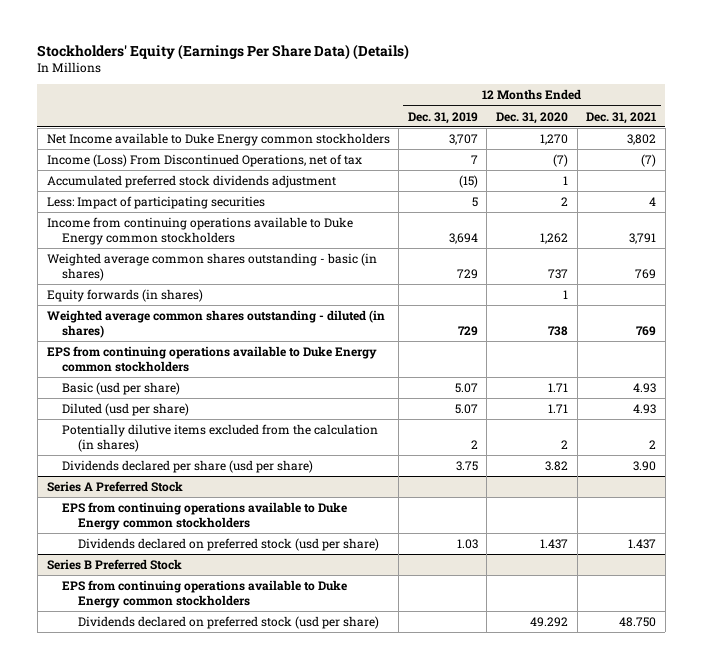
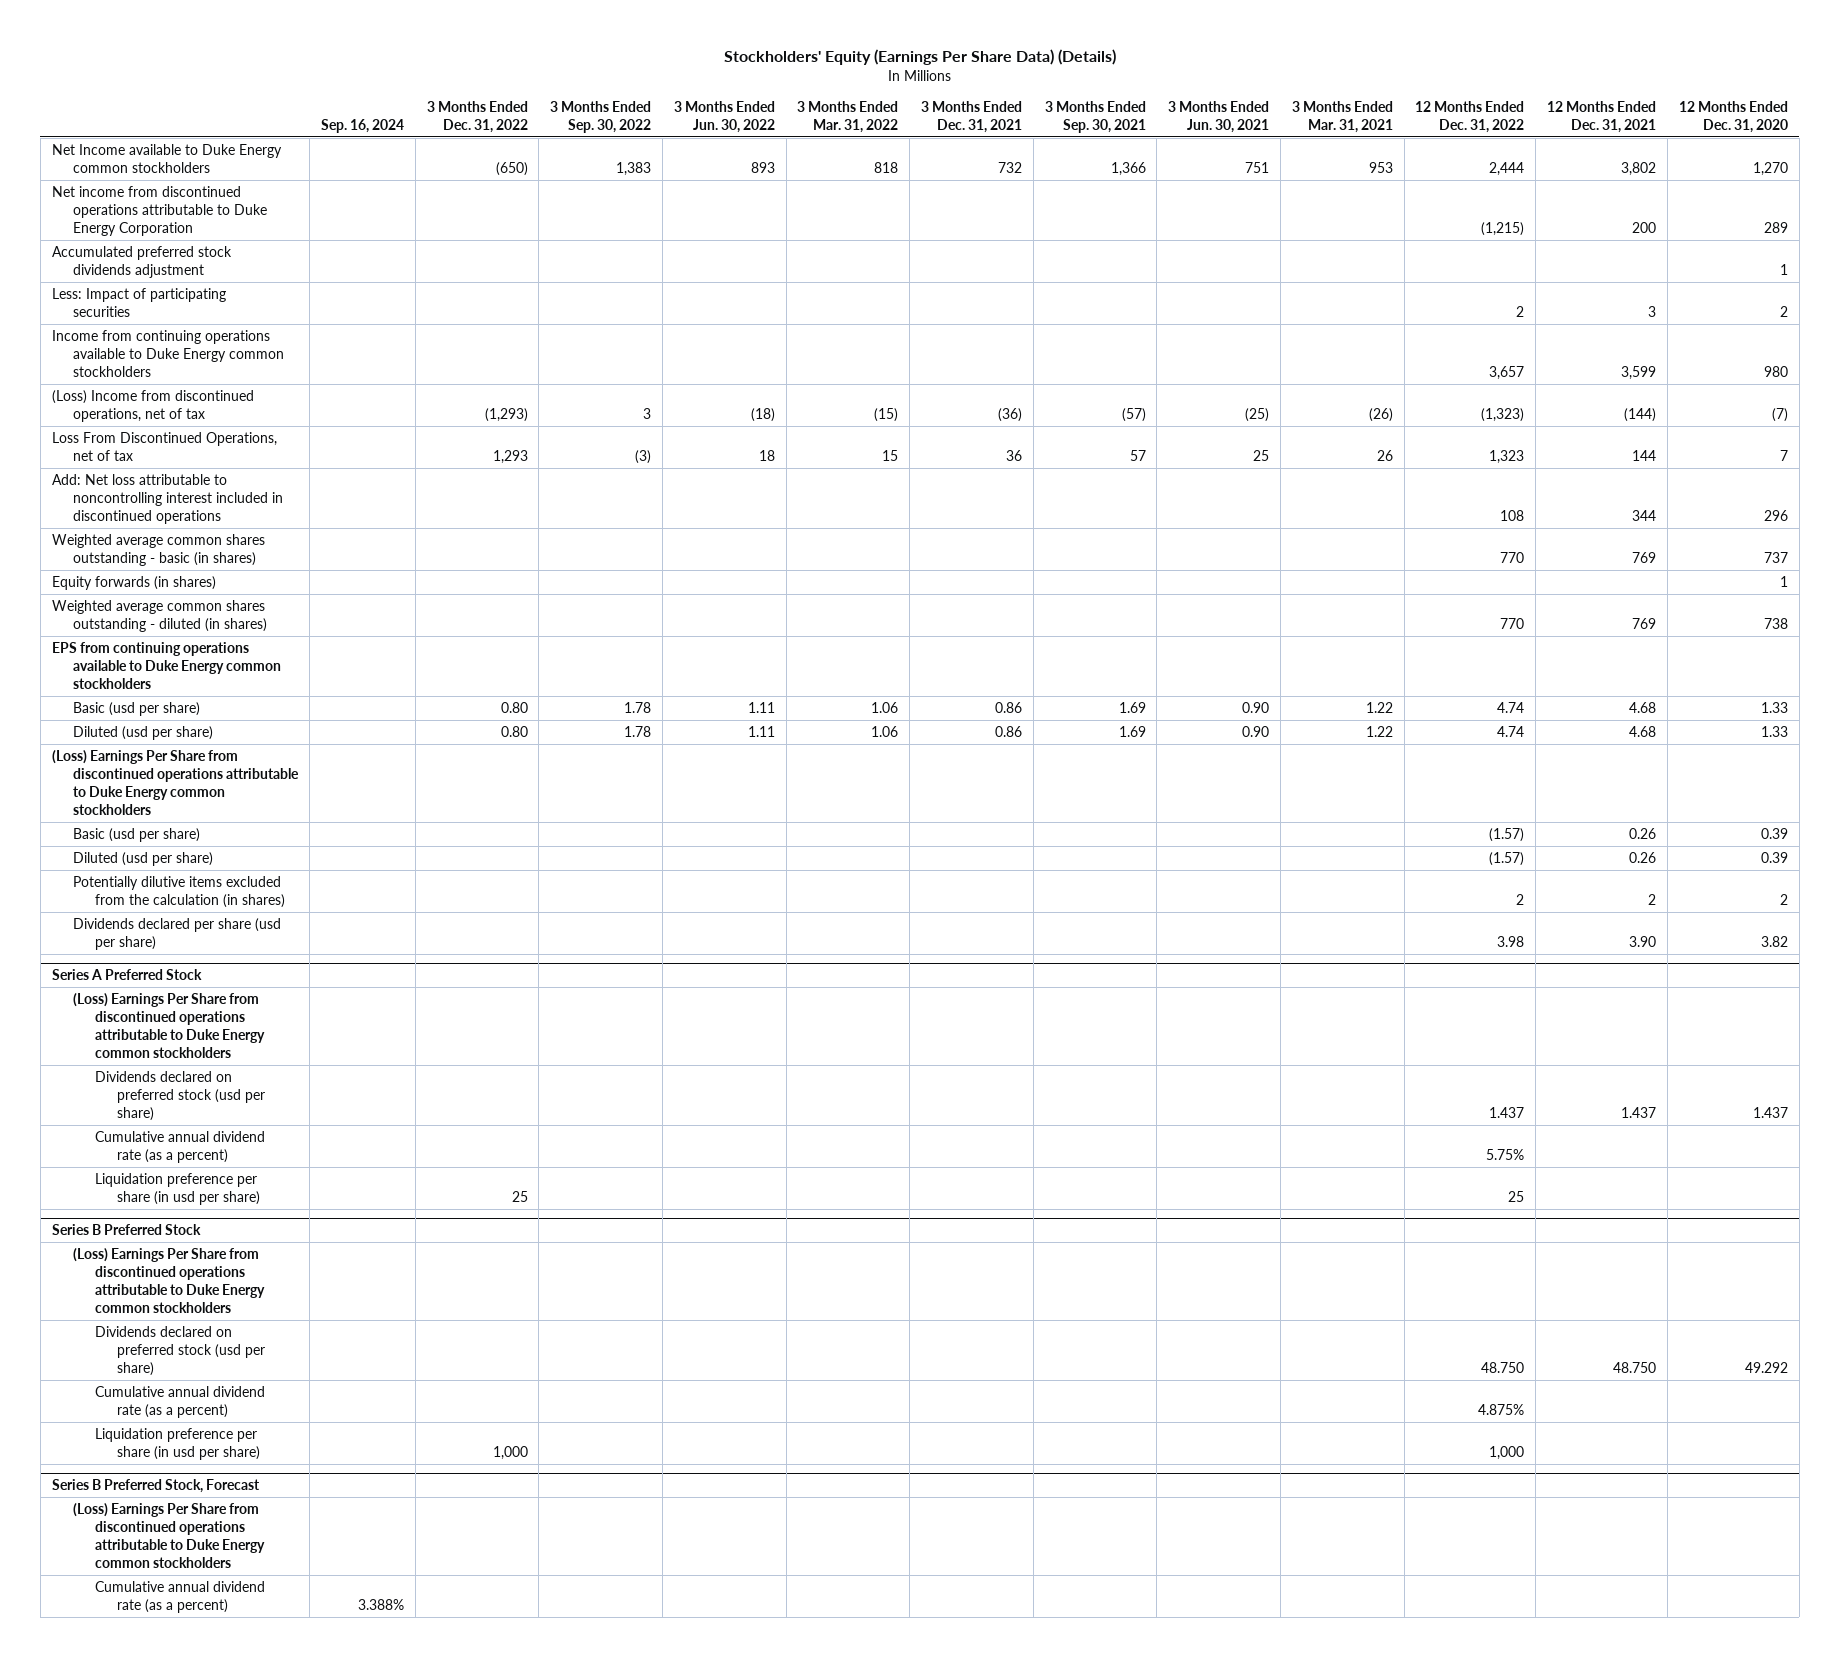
- | 12 Months Ended Dec. 31, 2019 | 12 Months Ended Dec. 31, 2020 | 12 Months Ended Dec. 31, 2021
+ | Sep. 16, 2024 | 3 Months Ended Dec. 31, 2022 | 3 Months Ended Sep. 30, 2022 | 3 Months Ended Jun. 30, 2022 | 3 Months Ended Mar. 31, 2022 | 3 Months Ended Dec. 31, 2021 | 3 Months Ended Sep. 30, 2021 | 3 Months Ended Jun. 30, 2021 | 3 Months Ended Mar. 31, 2021 | 12 Months Ended Dec. 31, 2022 | 12 Months Ended Dec. 31, 2021 | 12 Months Ended Dec. 31, 2020
- Income (Loss) From Discontinued Operations, net of tax | 7 | (7) | (7)
+ Net income from discontinued operations attributable to Duke Energy Corporation | | | | | | | | | | (1,215) | 200 | 289
- Less: Impact of participating securities | 5 | 2 | 4
- Income from continuing operations available to Duke Energy common stockholders | 3,694 | 1,262 | 3,791
+ Less: Impact of participating securities | | | | | | | | | | 2 | 3 | 2
+ Income from continuing operations available to Duke Energy common stockholders | | | | | | | | | | 3,657 | 3,599 | 980
+ (Loss) Income from discontinued operations, net of tax | | (1,293) | 3 | (18) | (15) | (36) | (57) | (25) | (26) | (1,323) | (144) | (7)
+ Loss From Discontinued Operations, net of tax | | 1,293 | (3) | 18 | 15 | 36 | 57 | 25 | 26 | 1,323 | 144 | 7
+ Add: Net loss attributable to noncontrolling interest included in discontinued operations | | | | | | | | | | 108 | 344 | 296
- Basic (usd per share) | 5.07 | 1.71 | 4.93
- Diluted (usd per share) | 5.07 | 1.71 | 4.93
+ Basic (usd per share) | | 0.80 | 1.78 | 1.11 | 1.06 | 0.86 | 1.69 | 0.90 | 1.22 | 4.74 | 4.68 | 1.33
+ Diluted (usd per share) | | 0.80 | 1.78 | 1.11 | 1.06 | 0.86 | 1.69 | 0.90 | 1.22 | 4.74 | 4.68 | 1.33
+ (Loss) Earnings Per Share from discontinued operations attributable to Duke Energy common stockholders
+ Basic (usd per share) | | | | | | | | | | (1.57) | 0.26 | 0.39
+ Diluted (usd per share) | | | | | | | | | | (1.57) | 0.26 | 0.39
@ Series A Preferred Stock
- EPS from continuing operations available to Duke Energy common stockholders
+ (Loss) Earnings Per Share from discontinued operations attributable to Duke Energy common stockholders
+ Cumulative annual dividend rate (as a percent) | | | | | | | | | | 5.75% | |
+ Liquidation preference per share (in usd per share) | | 25 | | | | | | | | 25 | |
@ Series B Preferred Stock
- EPS from continuing operations available to Duke Energy common stockholders
+ (Loss) Earnings Per Share from discontinued operations attributable to Duke Energy common stockholders
+ Cumulative annual dividend rate (as a percent) | | | | | | | | | | 4.875% | |
+ Liquidation preference per share (in usd per share) | | 1,000 | | | | | | | | 1,000 | |
+ Series B Preferred Stock, Forecast
+ (Loss) Earnings Per Share from discontinued operations attributable to Duke Energy common stockholders
+ Cumulative annual dividend rate (as a percent) | 3.388% | | | | | | | | | | |

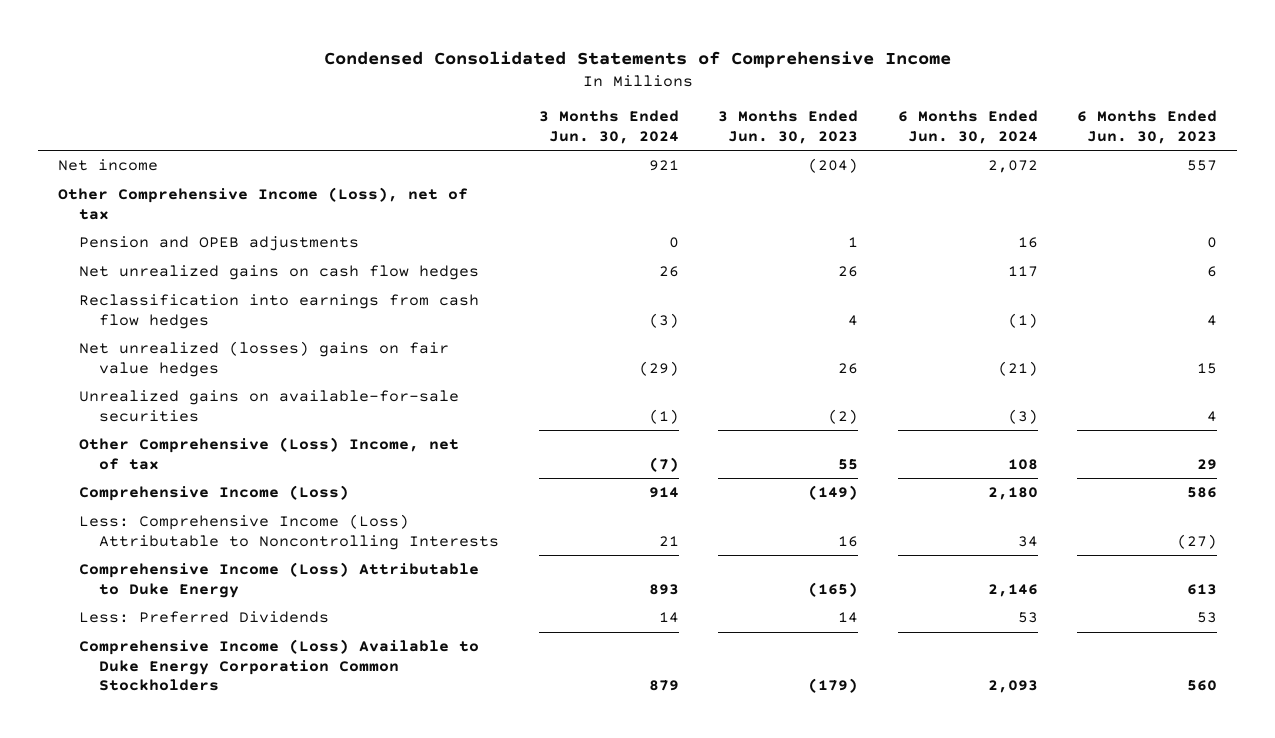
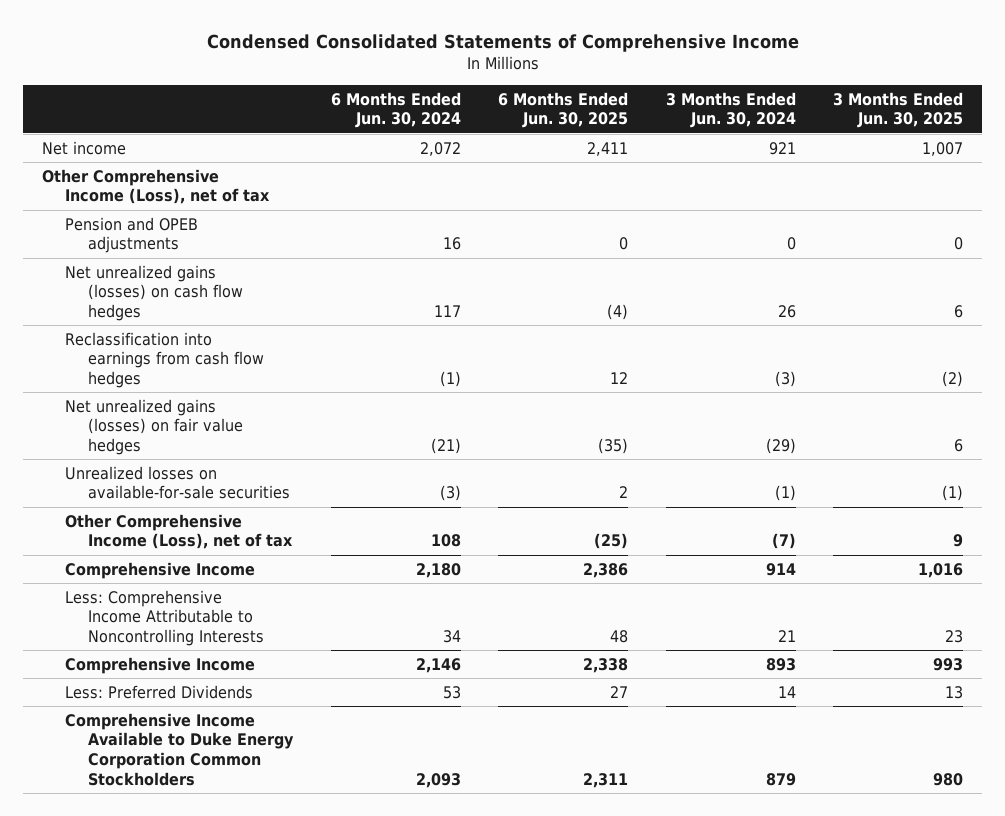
- | 3 Months Ended Jun. 30, 2024 | 3 Months Ended Jun. 30, 2023 | 6 Months Ended Jun. 30, 2024 | 6 Months Ended Jun. 30, 2023
+ | 6 Months Ended Jun. 30, 2024 | 6 Months Ended Jun. 30, 2025 | 3 Months Ended Jun. 30, 2024 | 3 Months Ended Jun. 30, 2025
- Net unrealized gains on cash flow hedges | 26 | 26 | 117 | 6
+ Net unrealized gains (losses) on cash flow hedges | 117 | (4) | 26 | 6
- Net unrealized (losses) gains on fair value hedges | (29) | 26 | (21) | 15
- Unrealized gains on available-for-sale securities | (1) | (2) | (3) | 4
- Other Comprehensive (Loss) Income, net of tax | (7) | 55 | 108 | 29
- Comprehensive Income (Loss) | 914 | (149) | 2,180 | 586
- Less: Comprehensive Income (Loss) Attributable to Noncontrolling Interests | 21 | 16 | 34 | (27)
- Comprehensive Income (Loss) Attributable to Duke Energy | 893 | (165) | 2,146 | 613
+ Net unrealized gains (losses) on fair value hedges | (21) | (35) | (29) | 6
+ Unrealized losses on available-for-sale securities | (3) | 2 | (1) | (1)
+ Other Comprehensive Income (Loss), net of tax | 108 | (25) | (7) | 9
+ Comprehensive Income | 2,180 | 2,386 | 914 | 1,016
+ Less: Comprehensive Income Attributable to Noncontrolling Interests | 34 | 48 | 21 | 23
+ Comprehensive Income | 2,146 | 2,338 | 893 | 993
- Comprehensive Income (Loss) Available to Duke Energy Corporation Common Stockholders | 879 | (179) | 2,093 | 560
+ Comprehensive Income Available to Duke Energy Corporation Common Stockholders | 2,093 | 2,311 | 879 | 980

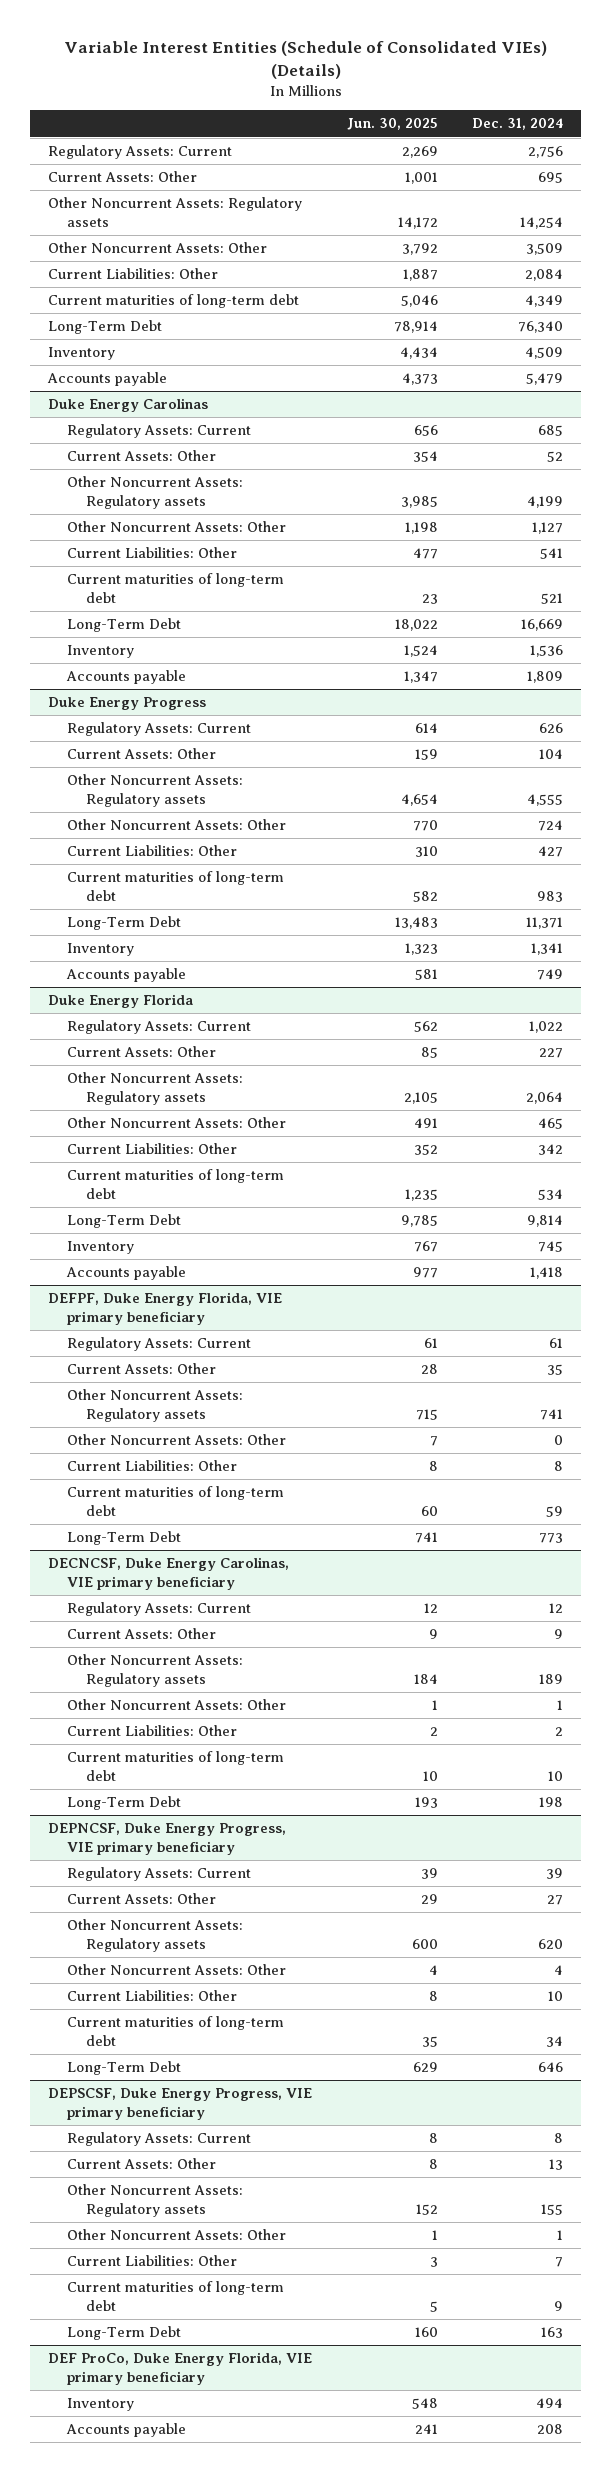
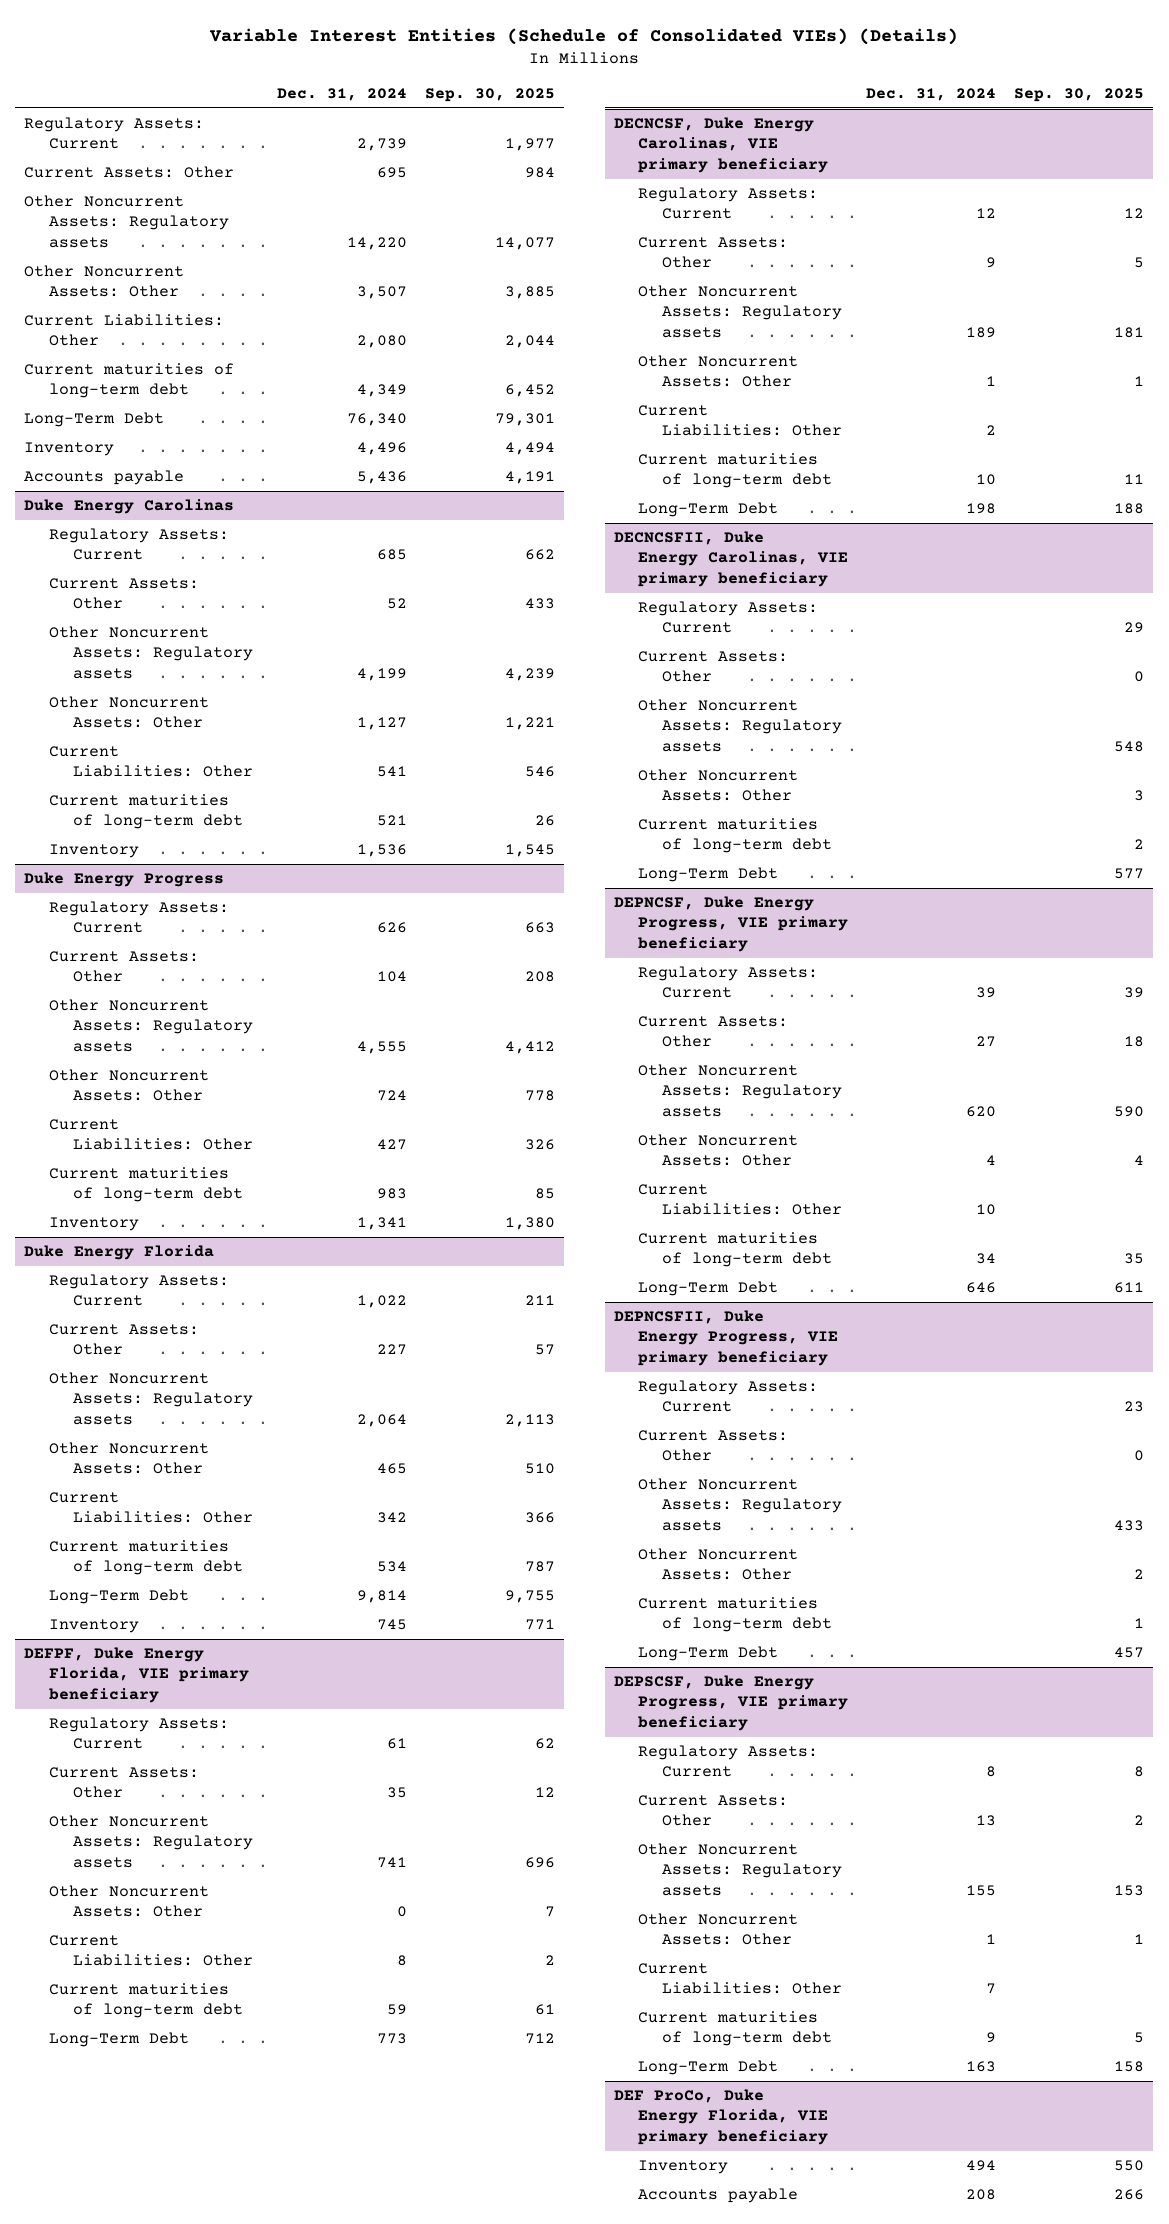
- | Jun. 30, 2025 | Dec. 31, 2024
+ | Dec. 31, 2024 | Sep. 30, 2025
- Regulatory Assets: Current | 2,269 | 2,756
+ Regulatory Assets: Current | 2,739 | 1,977
- Other Noncurrent Assets: Regulatory assets | 14,172 | 14,254
- Other Noncurrent Assets: Other | 3,792 | 3,509
- Current Liabilities: Other | 1,887 | 2,084
+ Other Noncurrent Assets: Regulatory assets | 14,220 | 14,077
+ Other Noncurrent Assets: Other | 3,507 | 3,885
+ Current Liabilities: Other | 2,080 | 2,044
- Inventory | 4,434 | 4,509
- Accounts payable | 4,373 | 5,479
+ Inventory | 4,496 | 4,494
+ Accounts payable | 5,436 | 4,191
@ Duke Energy Carolinas
- Long-Term Debt | 18,022 | 16,669
- Accounts payable | 1,347 | 1,809
@ Duke Energy Progress
- Long-Term Debt | 13,483 | 11,371
- Accounts payable | 581 | 749
@ Duke Energy Florida
- Accounts payable | 977 | 1,418
+ DECNCSFII, Duke Energy Carolinas, VIE primary beneficiary
+ Regulatory Assets: Current | | 29
+ Current Assets: Other | | 0
+ Other Noncurrent Assets: Regulatory assets | | 548
+ Other Noncurrent Assets: Other | | 3
+ Current maturities of long-term debt | | 2
+ Long-Term Debt | | 577
+ DEPNCSFII, Duke Energy Progress, VIE primary beneficiary
+ Regulatory Assets: Current | | 23
+ Current Assets: Other | | 0
+ Other Noncurrent Assets: Regulatory assets | | 433
+ Other Noncurrent Assets: Other | | 2
+ Current maturities of long-term debt | | 1
+ Long-Term Debt | | 457

